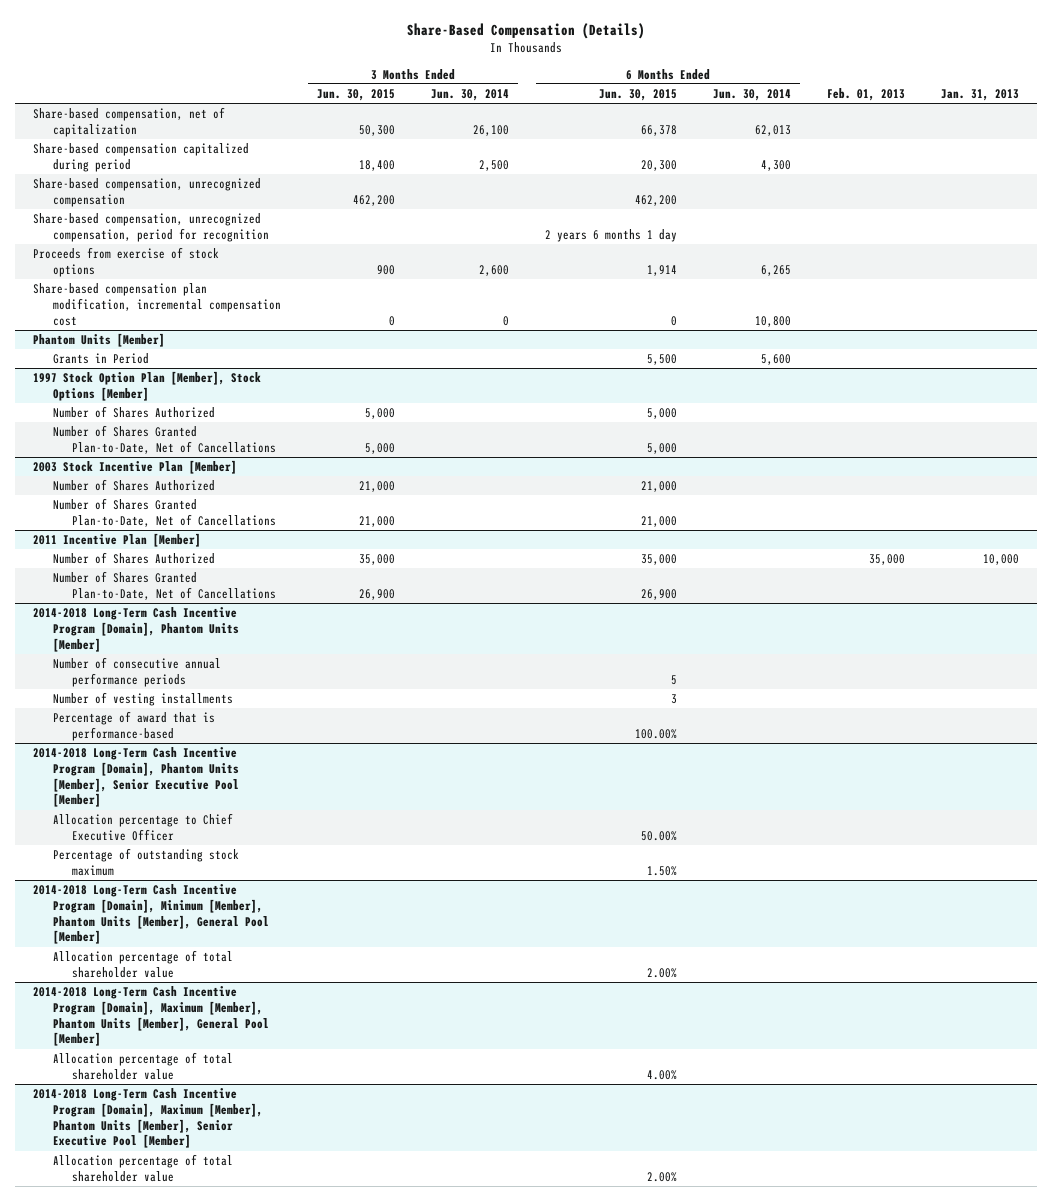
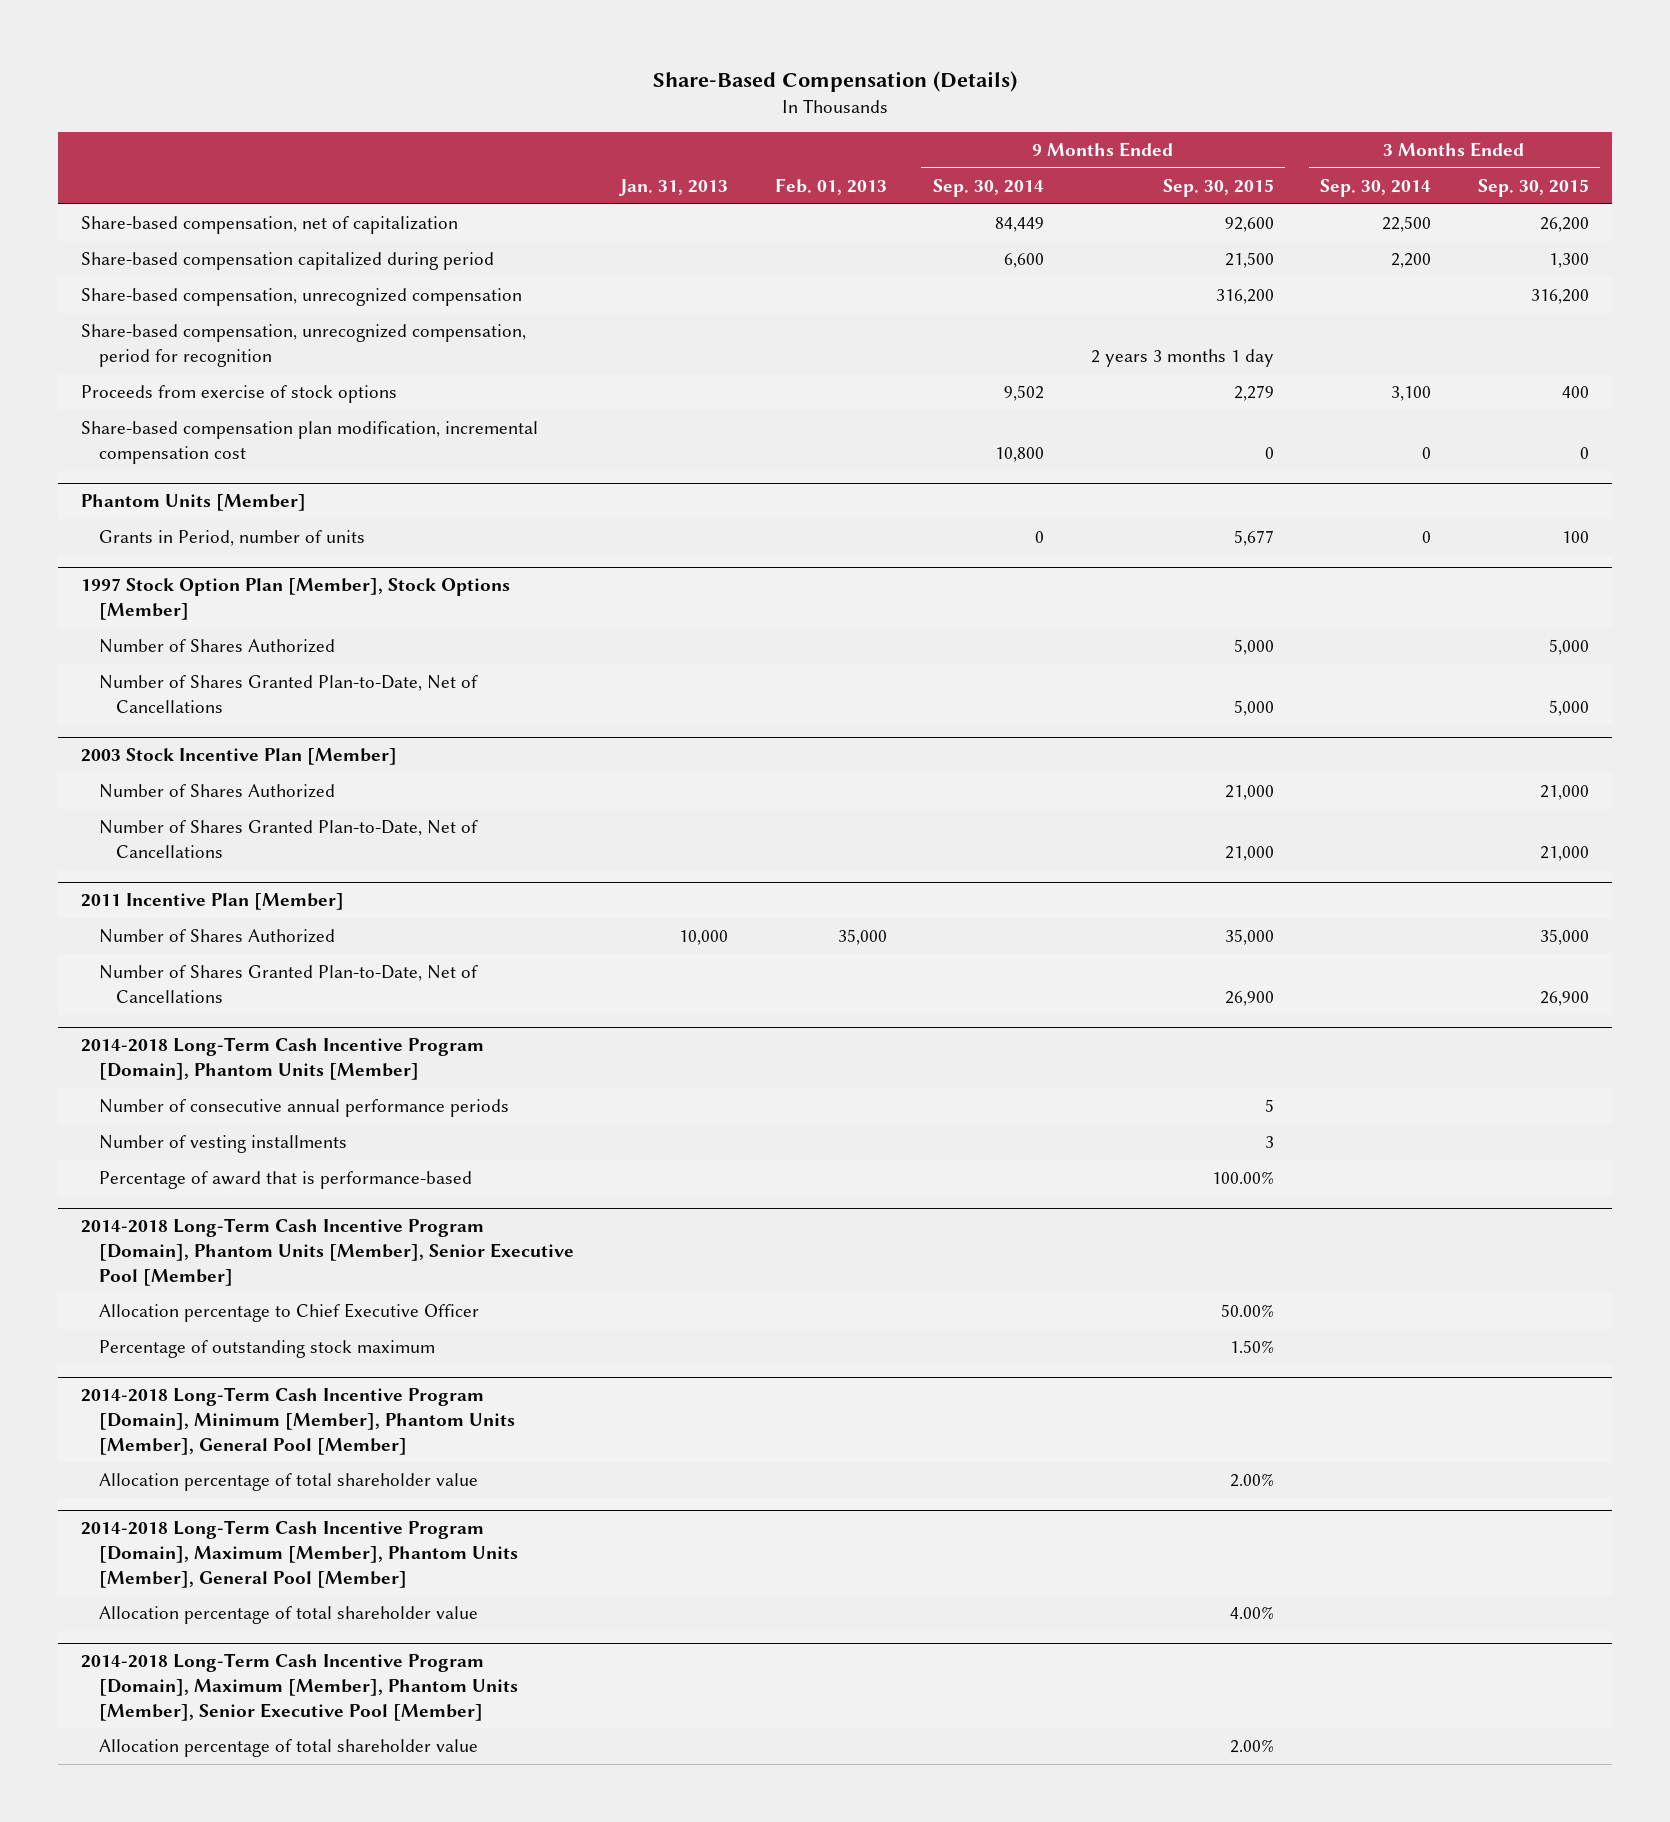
- | 3 Months Ended Jun. 30, 2015 | 3 Months Ended Jun. 30, 2014 | 6 Months Ended Jun. 30, 2015 | 6 Months Ended Jun. 30, 2014 | Feb. 01, 2013 | Jan. 31, 2013
+ | Jan. 31, 2013 | Feb. 01, 2013 | 9 Months Ended Sep. 30, 2014 | 9 Months Ended Sep. 30, 2015 | 3 Months Ended Sep. 30, 2014 | 3 Months Ended Sep. 30, 2015
@ Phantom Units [Member]
- Grants in Period | | | 5,500 | 5,600 | |
+ Grants in Period, number of units | | | 0 | 5,677 | 0 | 100

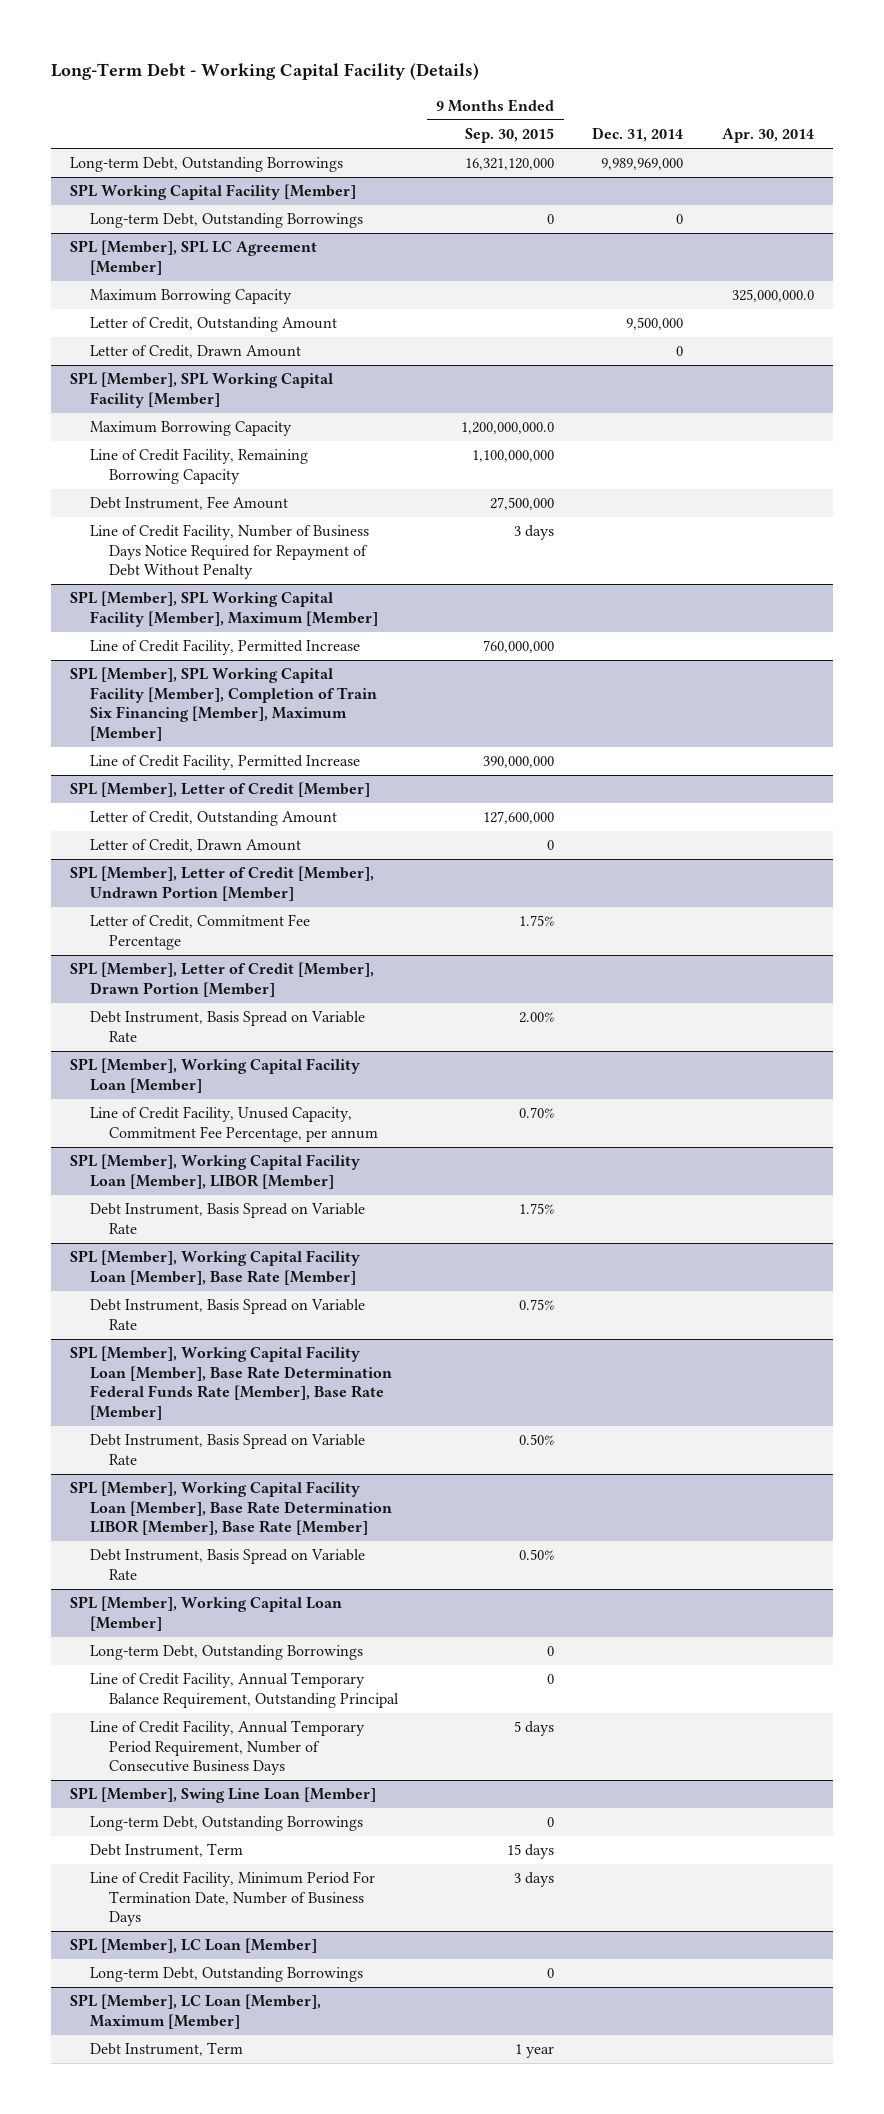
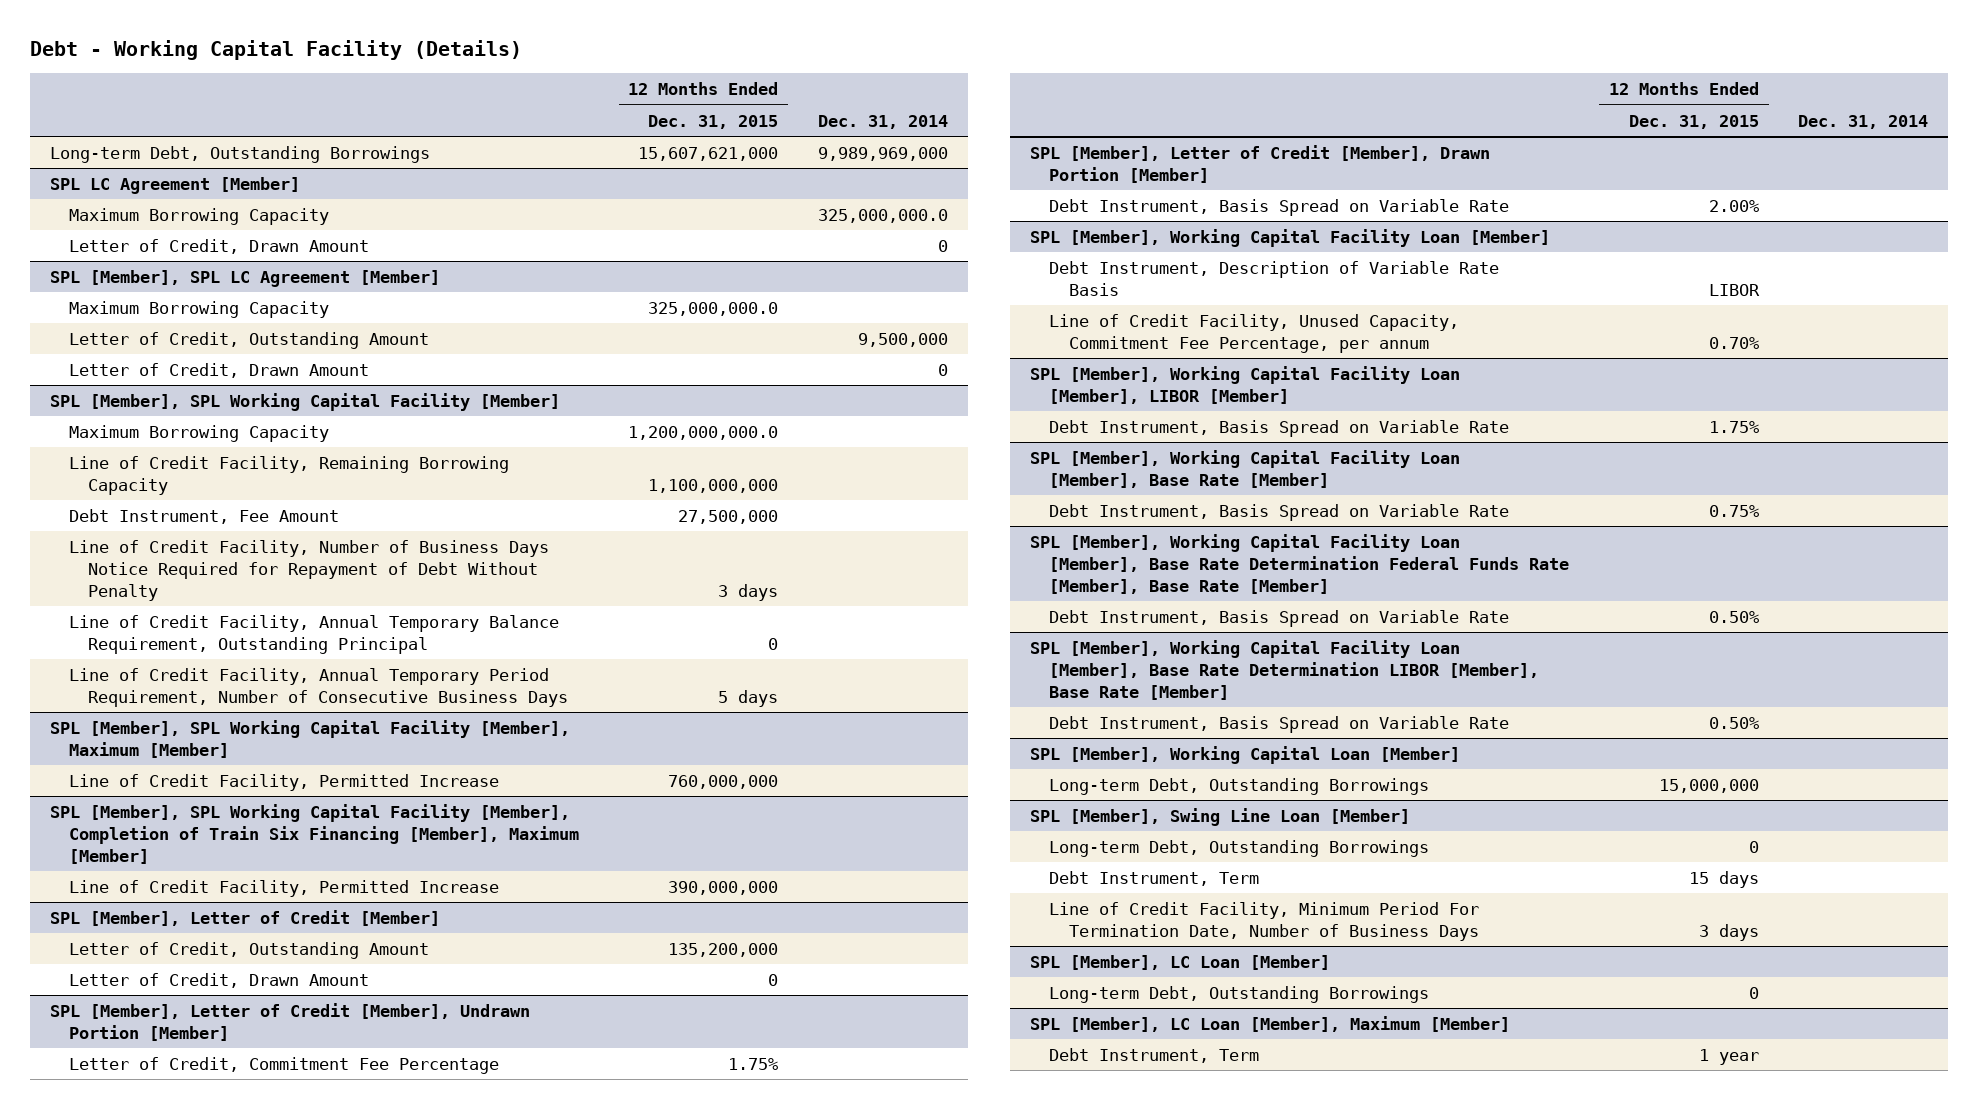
- Long-Term Debt - Working Capital Facility (Details)
+ Debt - Working Capital Facility (Details)
- | 9 Months Ended Sep. 30, 2015 | Dec. 31, 2014 | Apr. 30, 2014
+ | 12 Months Ended Dec. 31, 2015 | Dec. 31, 2014
- SPL Working Capital Facility [Member]
- Long-term Debt, Outstanding Borrowings | 0 | 0 |
+ SPL LC Agreement [Member]
+ Maximum Borrowing Capacity | | 325,000,000.0
+ Letter of Credit, Drawn Amount | | 0
@ SPL [Member], SPL Working Capital Facility [Member]
+ Line of Credit Facility, Annual Temporary Balance Requirement, Outstanding Principal | 0 |
+ Line of Credit Facility, Annual Temporary Period Requirement, Number of Consecutive Business Days | 5 days |
@ SPL [Member], Working Capital Facility Loan [Member]
+ Debt Instrument, Description of Variable Rate Basis | LIBOR |
@ SPL [Member], Working Capital Loan [Member]
- Line of Credit Facility, Annual Temporary Balance Requirement, Outstanding Principal | 0 | |
- Line of Credit Facility, Annual Temporary Period Requirement, Number of Consecutive Business Days | 5 days | |

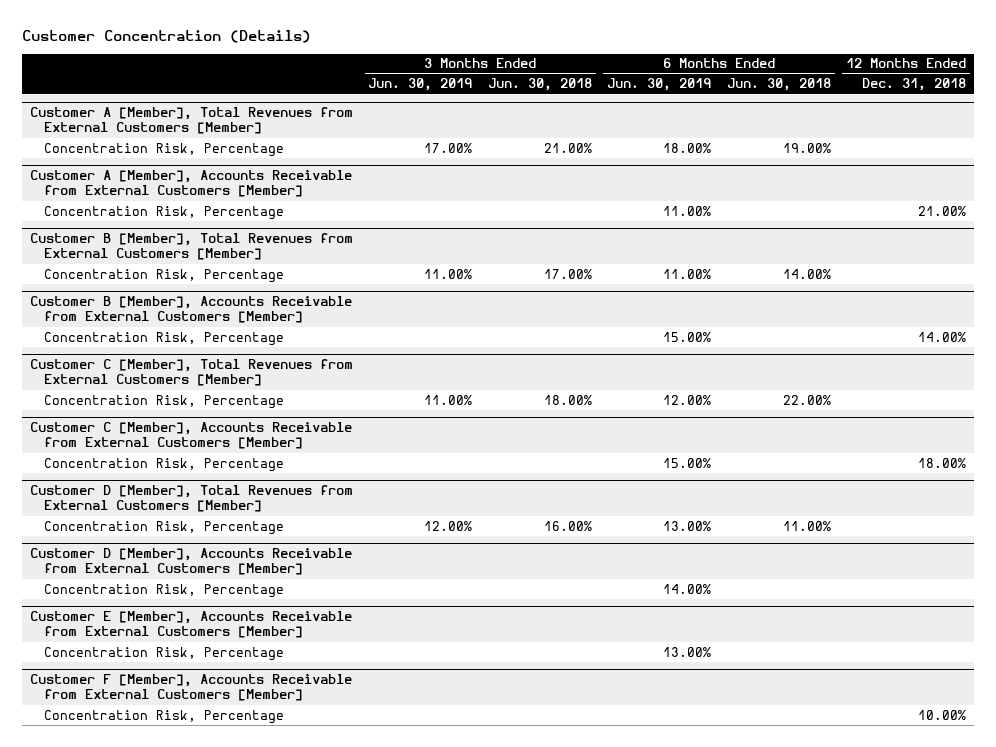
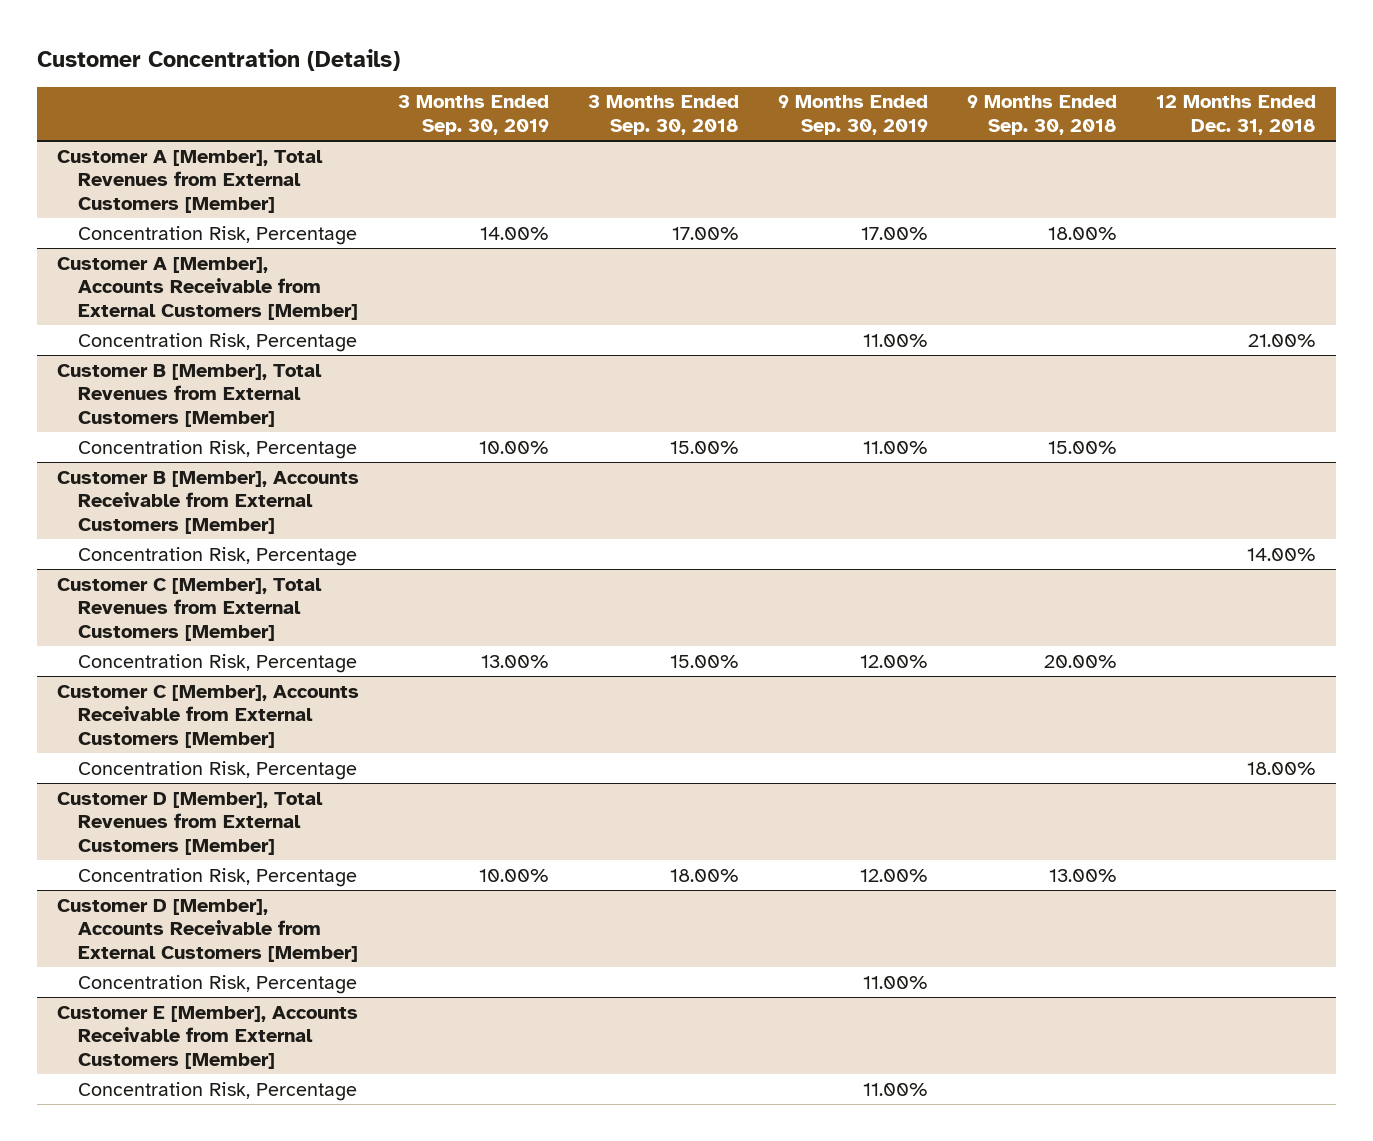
- | 3 Months Ended Jun. 30, 2019 | 3 Months Ended Jun. 30, 2018 | 6 Months Ended Jun. 30, 2019 | 6 Months Ended Jun. 30, 2018 | 12 Months Ended Dec. 31, 2018
+ | 3 Months Ended Sep. 30, 2019 | 3 Months Ended Sep. 30, 2018 | 9 Months Ended Sep. 30, 2019 | 9 Months Ended Sep. 30, 2018 | 12 Months Ended Dec. 31, 2018
- Customer F [Member], Accounts Receivable from External Customers [Member]
- Concentration Risk, Percentage | | | | | 10.00%

